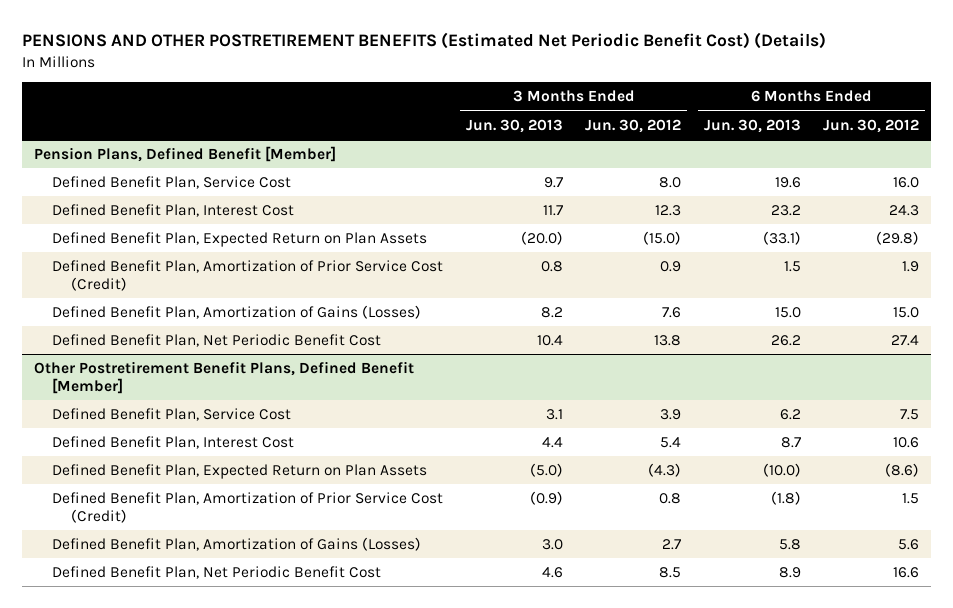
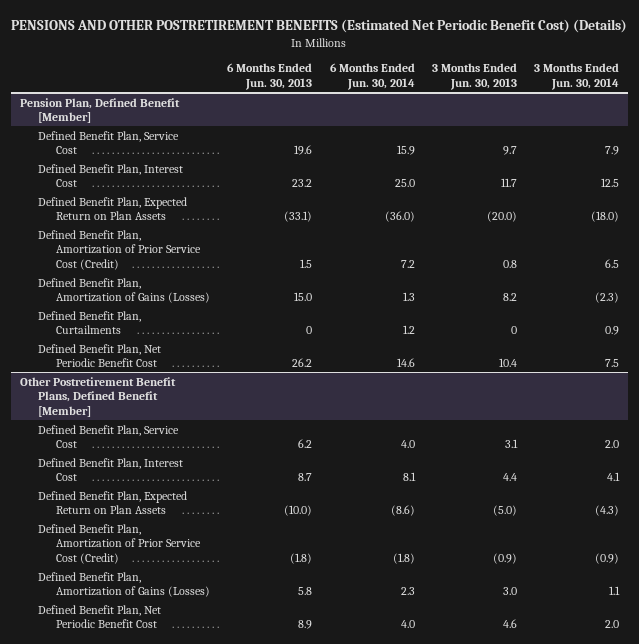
- | 3 Months Ended Jun. 30, 2013 | 3 Months Ended Jun. 30, 2012 | 6 Months Ended Jun. 30, 2013 | 6 Months Ended Jun. 30, 2012
+ | 6 Months Ended Jun. 30, 2013 | 6 Months Ended Jun. 30, 2014 | 3 Months Ended Jun. 30, 2013 | 3 Months Ended Jun. 30, 2014
- Pension Plans, Defined Benefit [Member]
+ Pension Plan, Defined Benefit [Member]
+ Defined Benefit Plan, Curtailments | 0 | 1.2 | 0 | 0.9

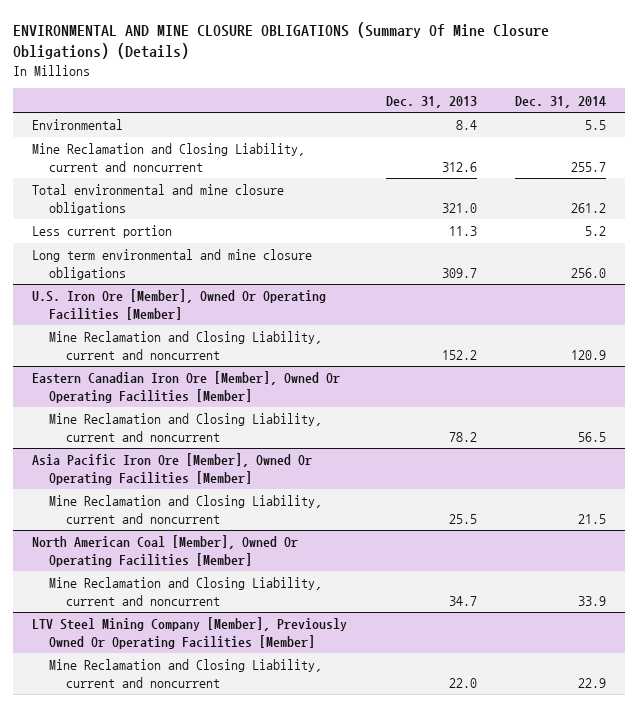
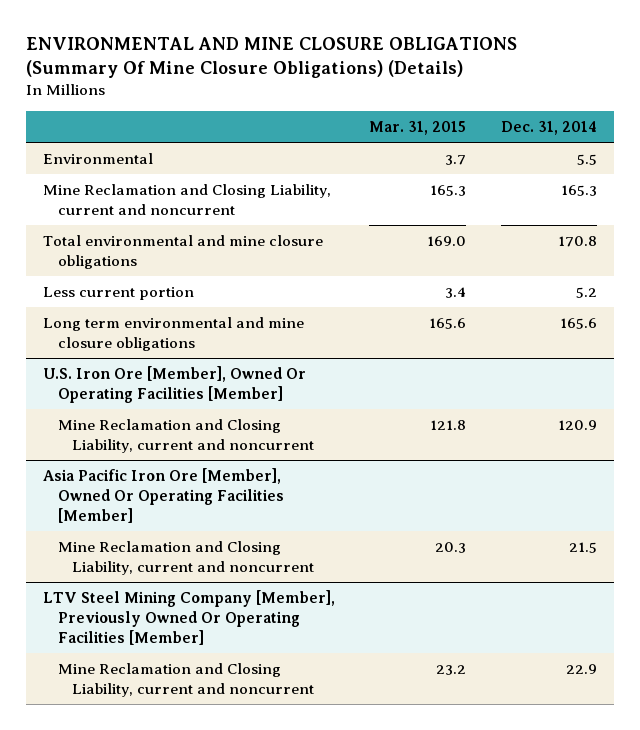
- | Dec. 31, 2013 | Dec. 31, 2014
+ | Mar. 31, 2015 | Dec. 31, 2014
- Mine Reclamation and Closing Liability, current and noncurrent | 312.6 | 255.7
- Total environmental and mine closure obligations | 321.0 | 261.2
+ Mine Reclamation and Closing Liability, current and noncurrent | 165.3 | 165.3
+ Total environmental and mine closure obligations | 169.0 | 170.8
- Long term environmental and mine closure obligations | 309.7 | 256.0
+ Long term environmental and mine closure obligations | 165.6 | 165.6
- Eastern Canadian Iron Ore [Member], Owned Or Operating Facilities [Member]
- Mine Reclamation and Closing Liability, current and noncurrent | 78.2 | 56.5
- North American Coal [Member], Owned Or Operating Facilities [Member]
- Mine Reclamation and Closing Liability, current and noncurrent | 34.7 | 33.9

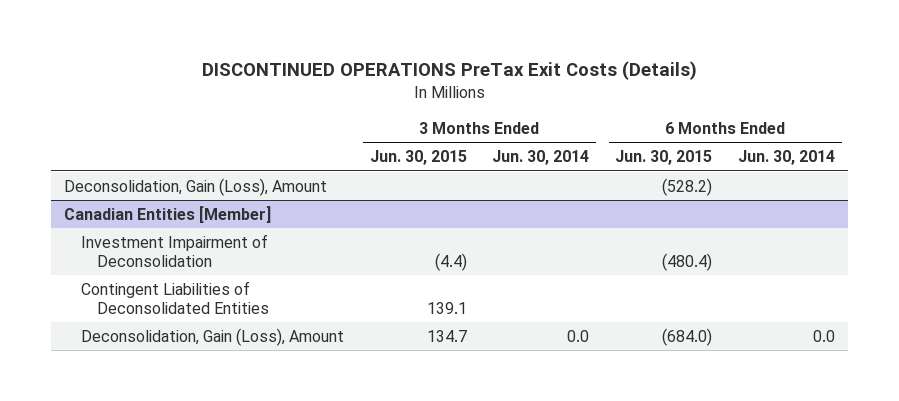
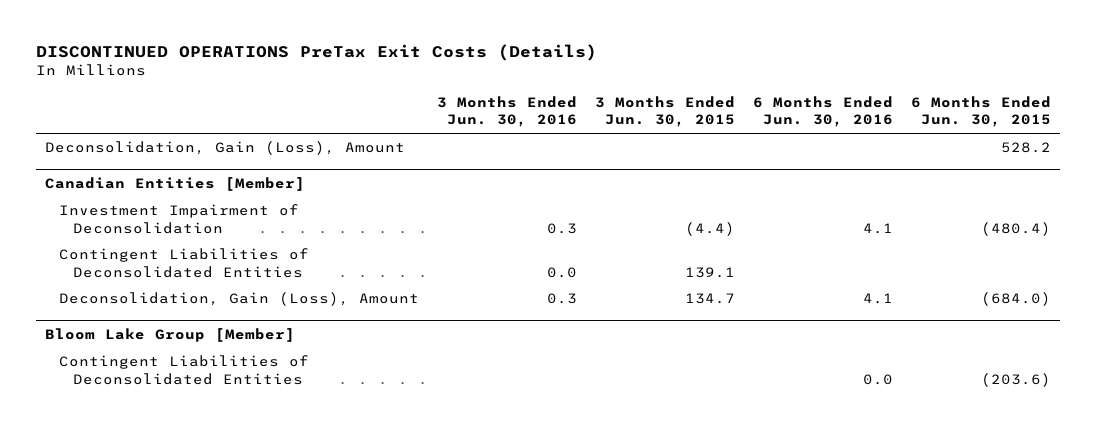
- | 3 Months Ended Jun. 30, 2015 | 3 Months Ended Jun. 30, 2014 | 6 Months Ended Jun. 30, 2015 | 6 Months Ended Jun. 30, 2014
+ | 3 Months Ended Jun. 30, 2016 | 3 Months Ended Jun. 30, 2015 | 6 Months Ended Jun. 30, 2016 | 6 Months Ended Jun. 30, 2015
- Deconsolidation, Gain (Loss), Amount | | | (528.2) |
+ Deconsolidation, Gain (Loss), Amount | | | | 528.2
+ Bloom Lake Group [Member]
+ Contingent Liabilities of Deconsolidated Entities | | | 0.0 | (203.6)

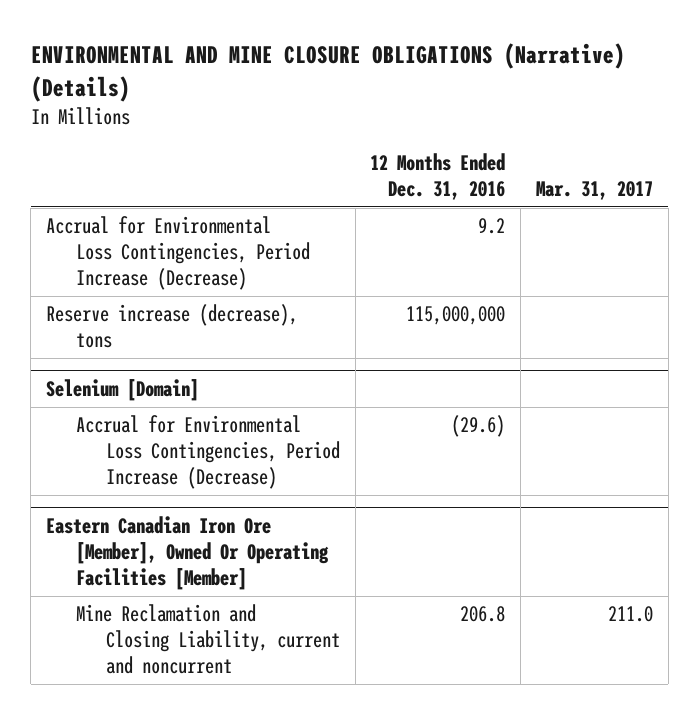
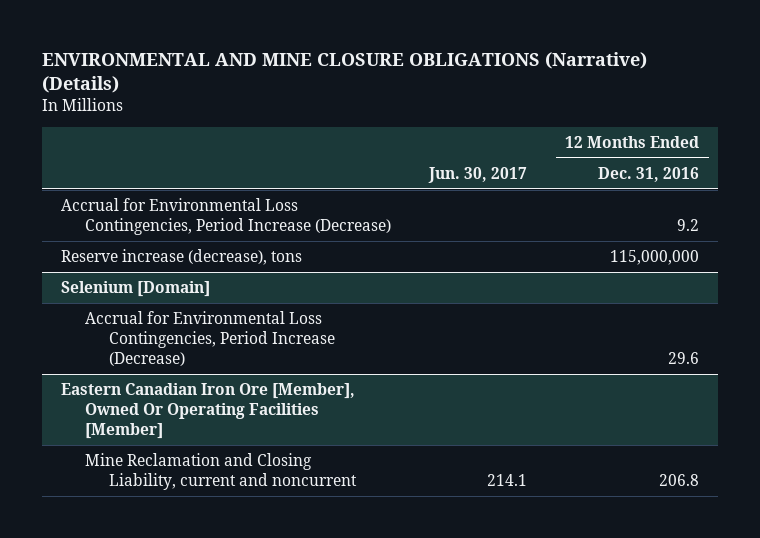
- | 12 Months Ended Dec. 31, 2016 | Mar. 31, 2017
+ | Jun. 30, 2017 | 12 Months Ended Dec. 31, 2016
@ Selenium [Domain]
- Accrual for Environmental Loss Contingencies, Period Increase (Decrease) | (29.6) |
+ Accrual for Environmental Loss Contingencies, Period Increase (Decrease) | | 29.6

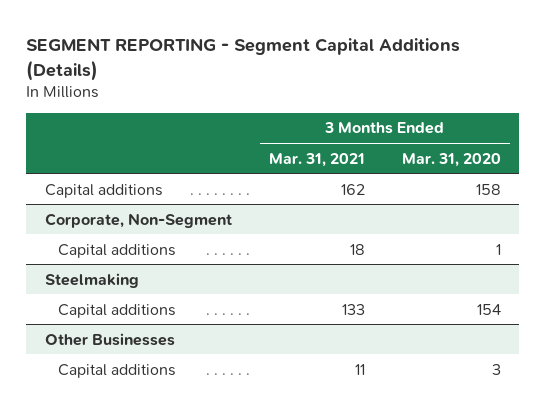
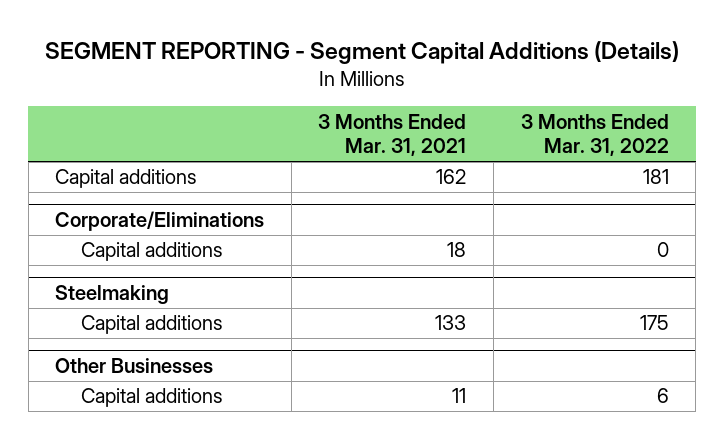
- | 3 Months Ended Mar. 31, 2021 | 3 Months Ended Mar. 31, 2020
+ | 3 Months Ended Mar. 31, 2021 | 3 Months Ended Mar. 31, 2022
- Corporate, Non-Segment
+ Corporate/Eliminations

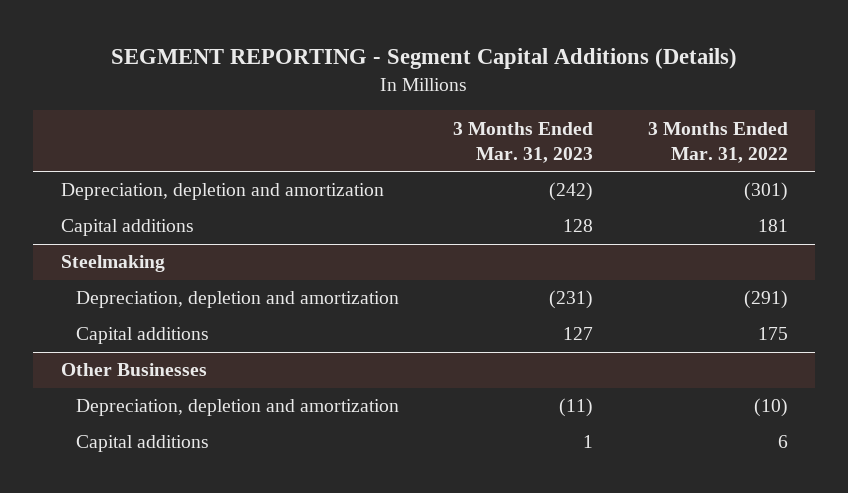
- | 3 Months Ended Mar. 31, 2021 | 3 Months Ended Mar. 31, 2022
+ | 3 Months Ended Mar. 31, 2023 | 3 Months Ended Mar. 31, 2022
+ Depreciation, depletion and amortization | (242) | (301)
- Corporate/Eliminations
- Capital additions | 18 | 0
@ Steelmaking
+ Depreciation, depletion and amortization | (231) | (291)
@ Other Businesses
+ Depreciation, depletion and amortization | (11) | (10)

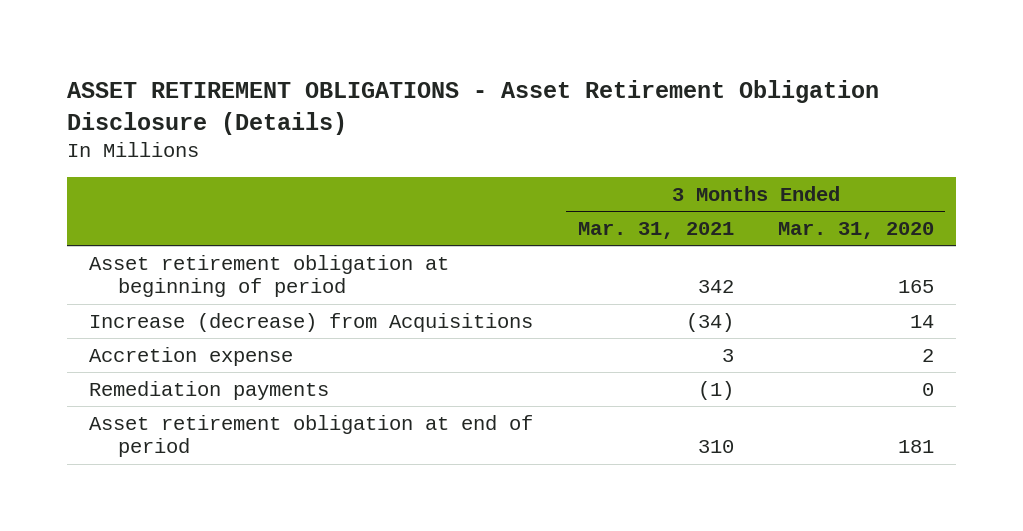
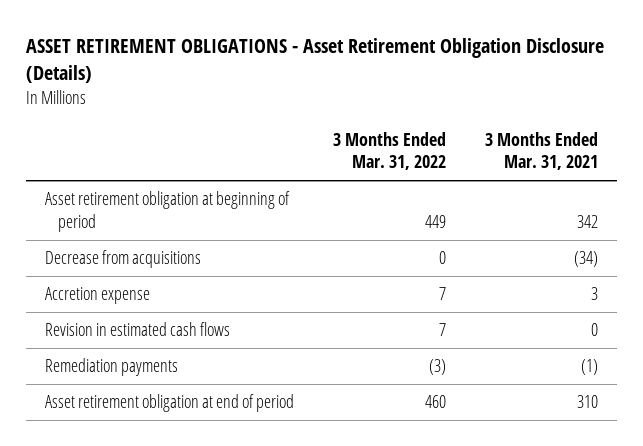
- | 3 Months Ended Mar. 31, 2021 | 3 Months Ended Mar. 31, 2020
+ | 3 Months Ended Mar. 31, 2022 | 3 Months Ended Mar. 31, 2021
- Increase (decrease) from Acquisitions | (34) | 14
+ Decrease from acquisitions | 0 | (34)
+ Revision in estimated cash flows | 7 | 0

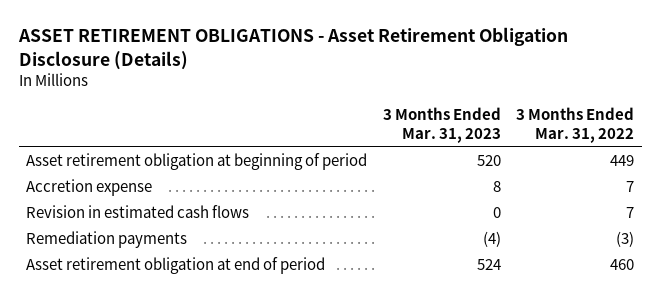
- | 3 Months Ended Mar. 31, 2022 | 3 Months Ended Mar. 31, 2021
+ | 3 Months Ended Mar. 31, 2023 | 3 Months Ended Mar. 31, 2022
- Decrease from acquisitions | 0 | (34)

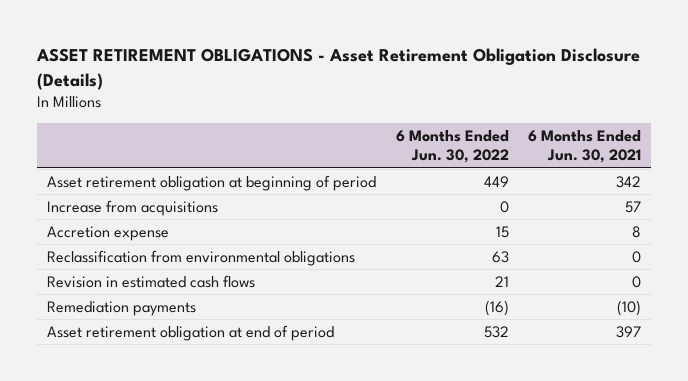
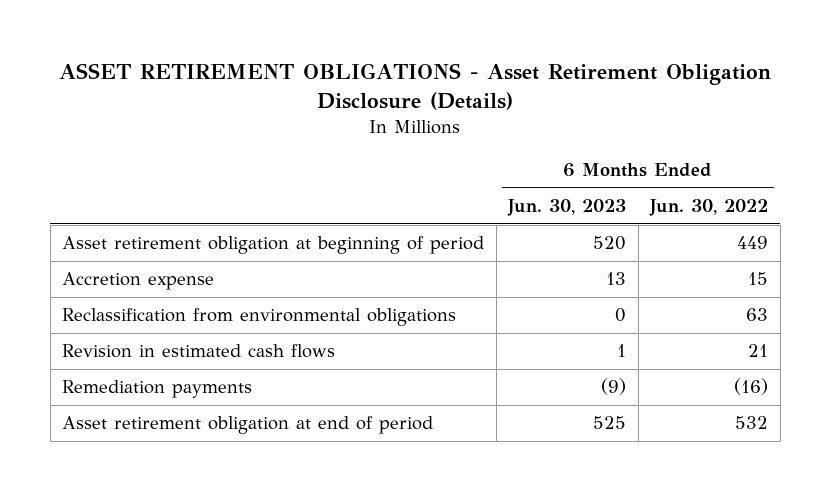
- | 6 Months Ended Jun. 30, 2022 | 6 Months Ended Jun. 30, 2021
+ | 6 Months Ended Jun. 30, 2023 | 6 Months Ended Jun. 30, 2022
- Increase from acquisitions | 0 | 57

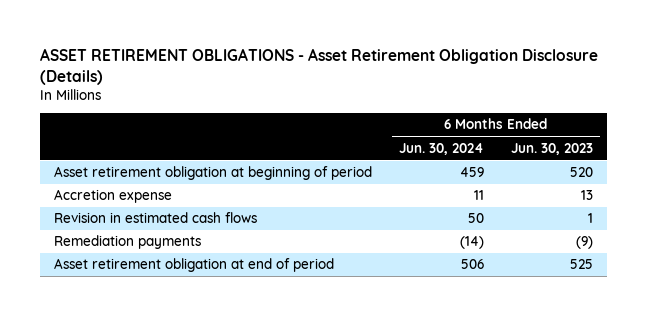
- | 6 Months Ended Jun. 30, 2023 | 6 Months Ended Jun. 30, 2022
+ | 6 Months Ended Jun. 30, 2024 | 6 Months Ended Jun. 30, 2023
- Reclassification from environmental obligations | 0 | 63

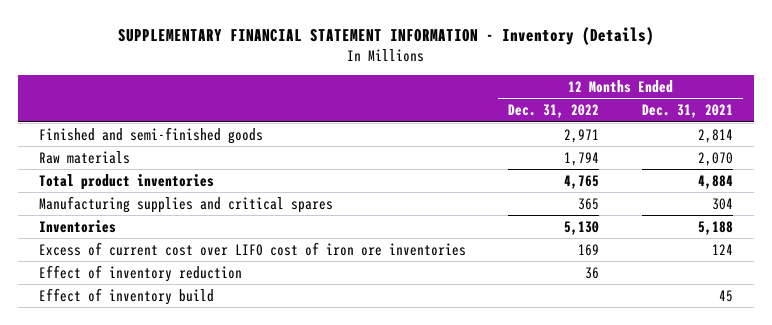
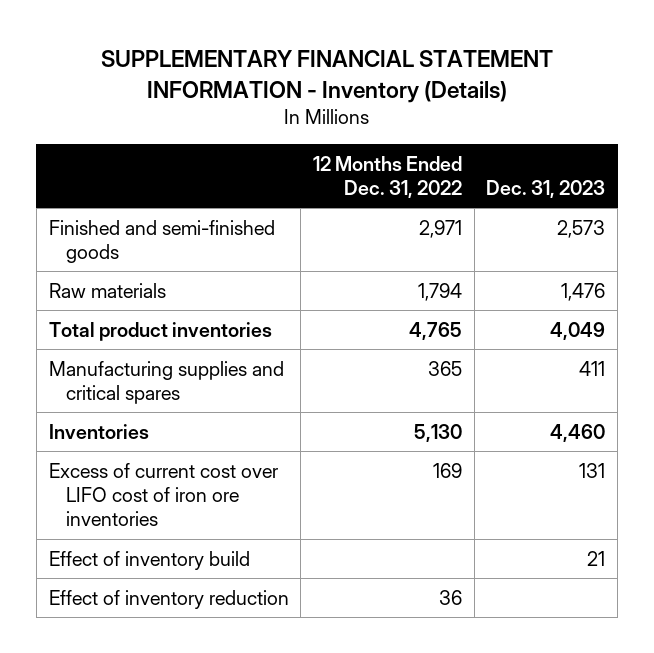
- | 12 Months Ended Dec. 31, 2022 | 12 Months Ended Dec. 31, 2021
+ | 12 Months Ended Dec. 31, 2022 | Dec. 31, 2023
moved down: Effect of inventory reduction | 36 |

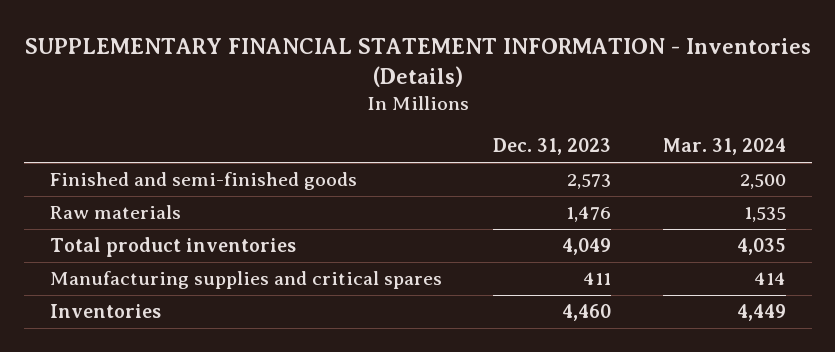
- SUPPLEMENTARY FINANCIAL STATEMENT INFORMATION - Inventory (Details)
+ SUPPLEMENTARY FINANCIAL STATEMENT INFORMATION - Inventories (Details)
- | 12 Months Ended Dec. 31, 2022 | Dec. 31, 2023
+ | Dec. 31, 2023 | Mar. 31, 2024
- Excess of current cost over LIFO cost of iron ore inventories | 169 | 131
- Effect of inventory build | | 21
- Effect of inventory reduction | 36 |

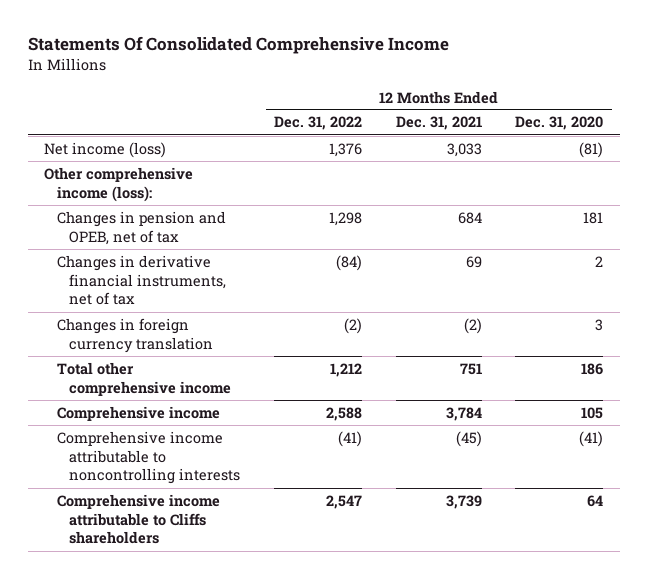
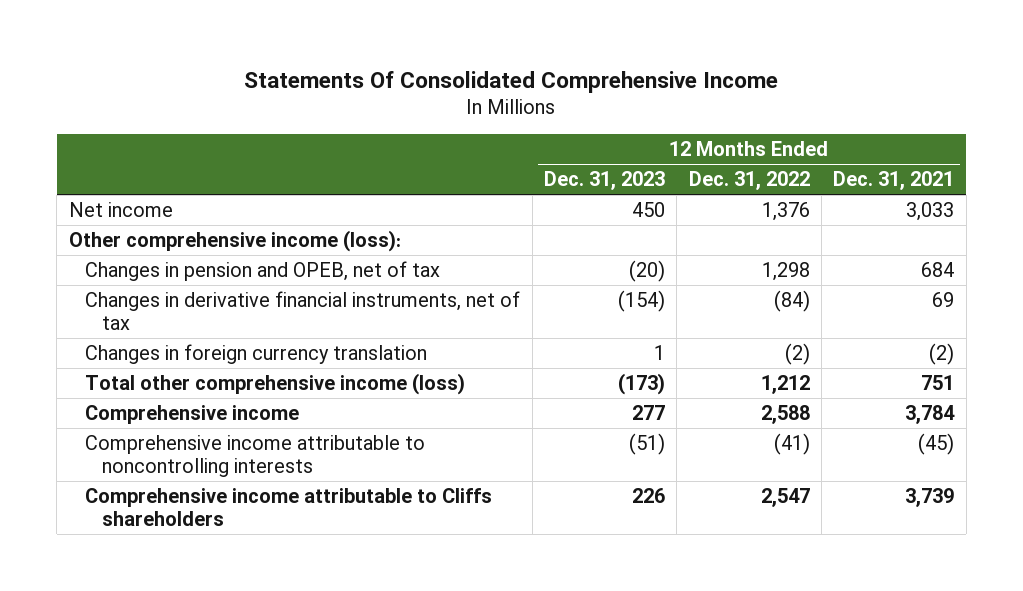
- | 12 Months Ended Dec. 31, 2022 | 12 Months Ended Dec. 31, 2021 | 12 Months Ended Dec. 31, 2020
+ | 12 Months Ended Dec. 31, 2023 | 12 Months Ended Dec. 31, 2022 | 12 Months Ended Dec. 31, 2021
- Net income (loss) | 1,376 | 3,033 | (81)
+ Net income | 450 | 1,376 | 3,033
- Total other comprehensive income | 1,212 | 751 | 186
+ Total other comprehensive income (loss) | (173) | 1,212 | 751

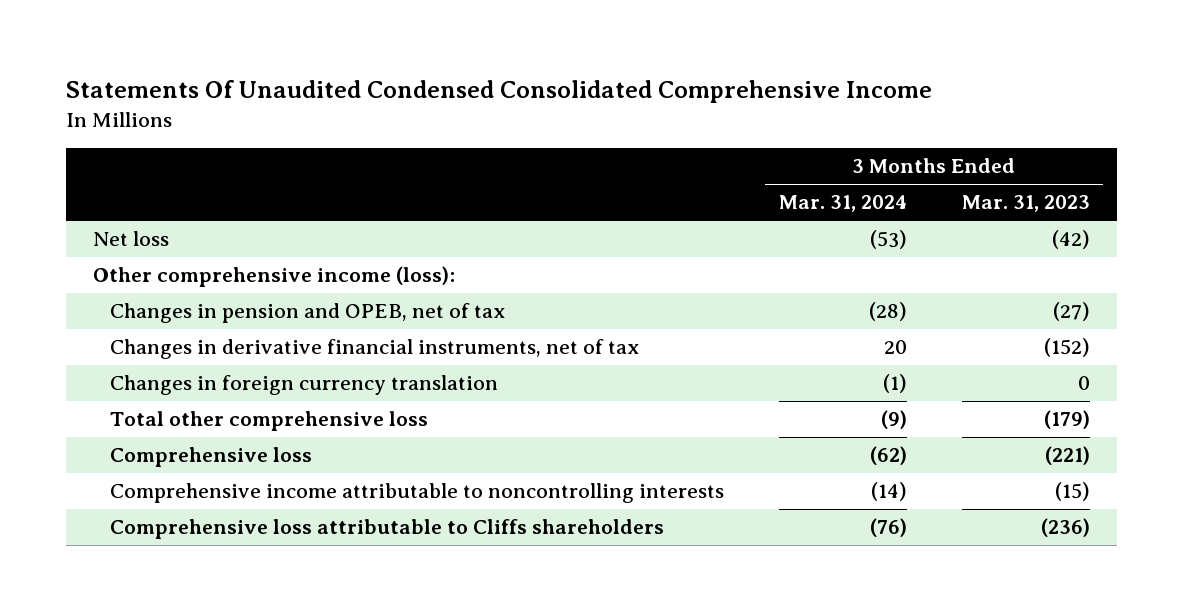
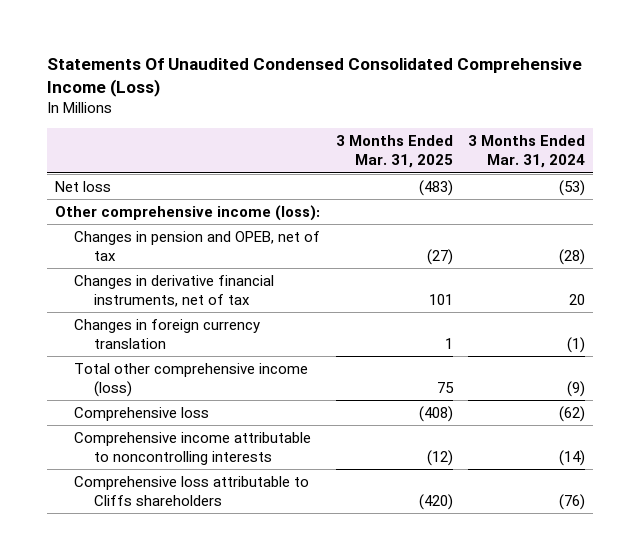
- Statements Of Unaudited Condensed Consolidated Comprehensive Income
+ Statements Of Unaudited Condensed Consolidated Comprehensive Income (Loss)
- | 3 Months Ended Mar. 31, 2024 | 3 Months Ended Mar. 31, 2023
+ | 3 Months Ended Mar. 31, 2025 | 3 Months Ended Mar. 31, 2024
- Total other comprehensive loss | (9) | (179)
+ Total other comprehensive income (loss) | 75 | (9)

